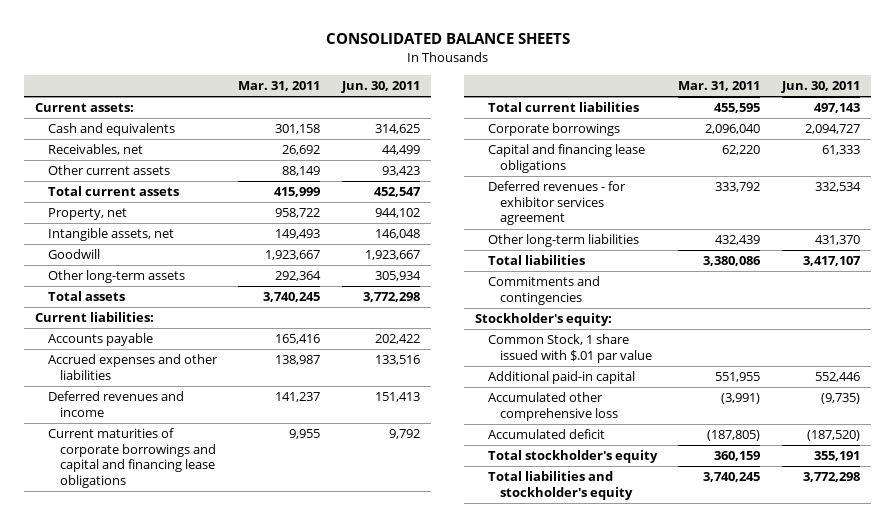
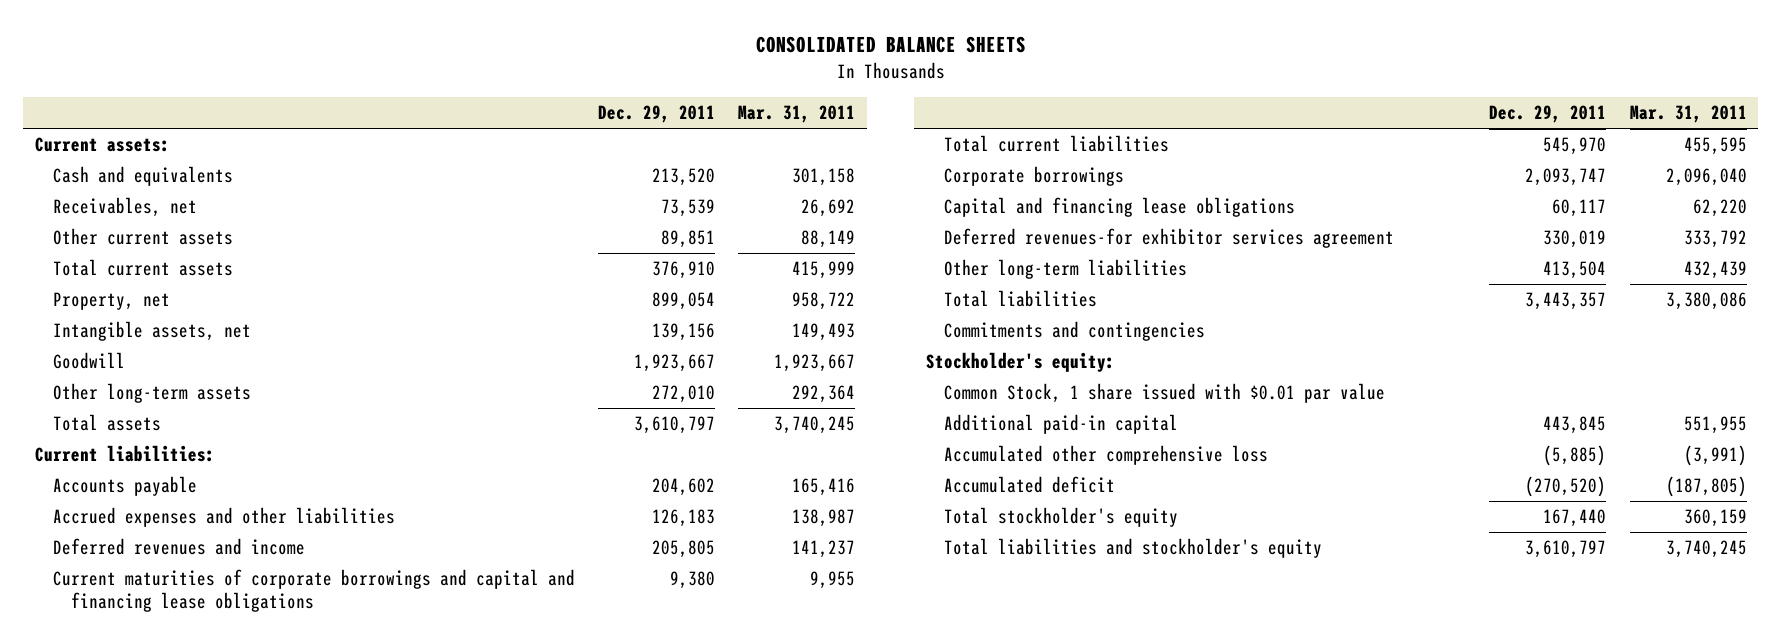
- | Mar. 31, 2011 | Jun. 30, 2011
+ | Dec. 29, 2011 | Mar. 31, 2011
- Deferred revenues - for exhibitor services agreement | 333,792 | 332,534
+ Deferred revenues-for exhibitor services agreement | 330,019 | 333,792
- Common Stock, 1 share issued with $.01 par value
+ Common Stock, 1 share issued with $0.01 par value

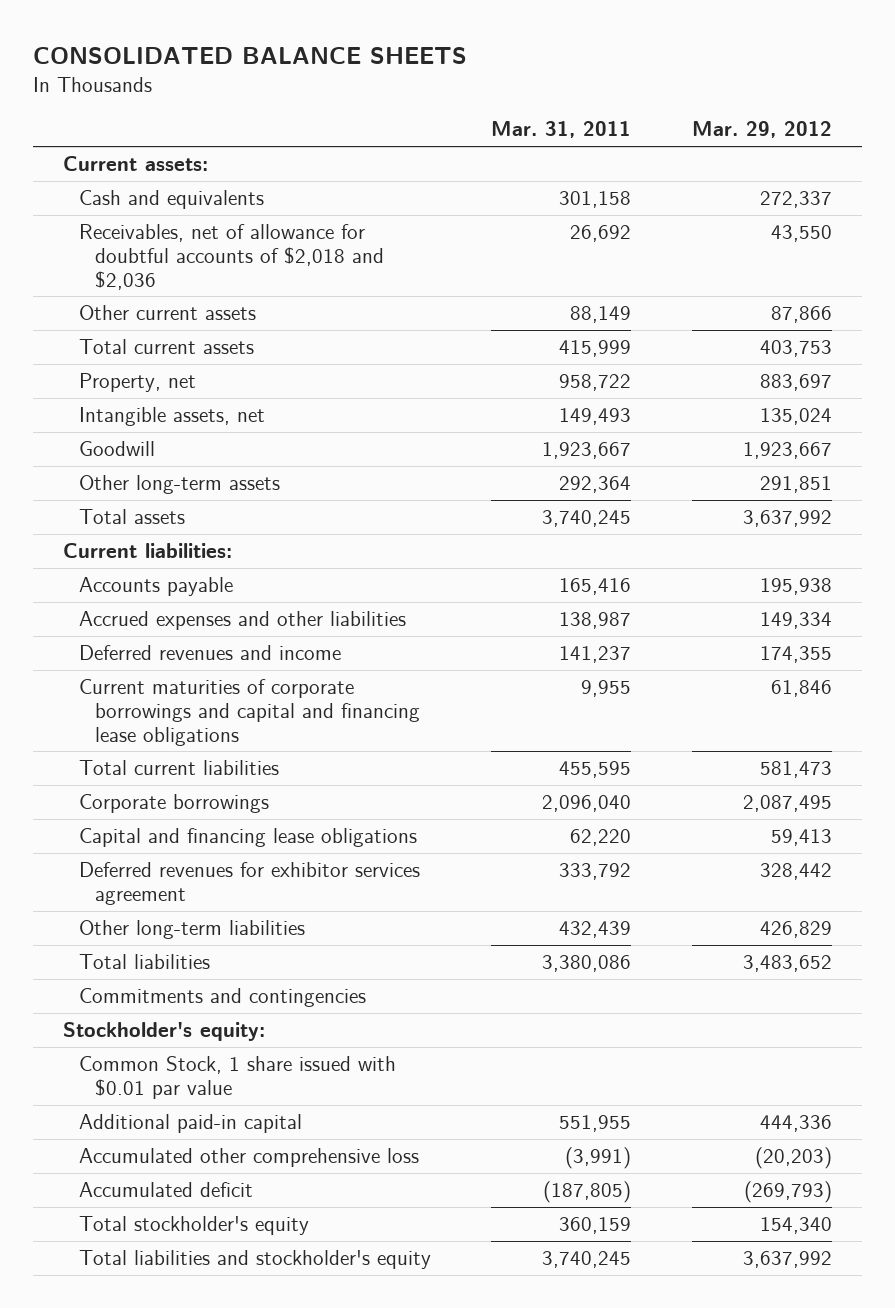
- | Dec. 29, 2011 | Mar. 31, 2011
+ | Mar. 31, 2011 | Mar. 29, 2012
- Receivables, net | 73,539 | 26,692
+ Receivables, net of allowance for doubtful accounts of $2,018 and $2,036 | 26,692 | 43,550
- Deferred revenues-for exhibitor services agreement | 330,019 | 333,792
+ Deferred revenues for exhibitor services agreement | 333,792 | 328,442

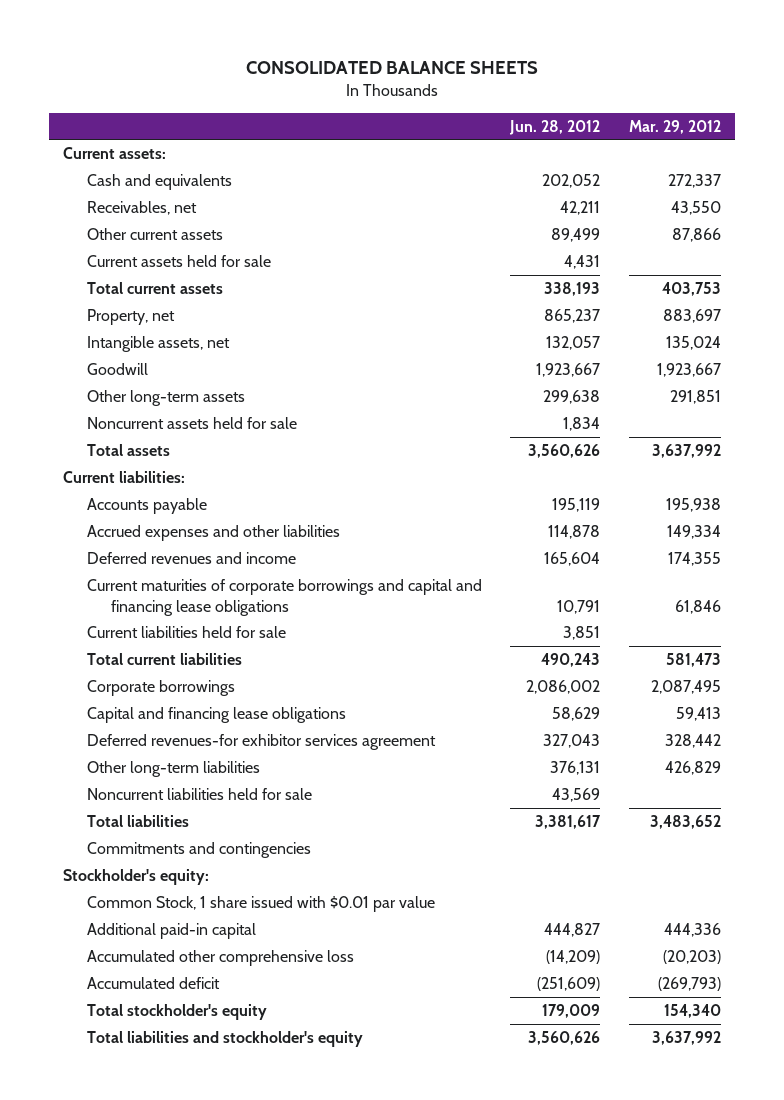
- | Mar. 31, 2011 | Mar. 29, 2012
+ | Jun. 28, 2012 | Mar. 29, 2012
- Receivables, net of allowance for doubtful accounts of $2,018 and $2,036 | 26,692 | 43,550
+ Receivables, net | 42,211 | 43,550
+ Current assets held for sale | 4,431 |
+ Noncurrent assets held for sale | 1,834 |
+ Current liabilities held for sale | 3,851 |
- Deferred revenues for exhibitor services agreement | 333,792 | 328,442
+ Deferred revenues-for exhibitor services agreement | 327,043 | 328,442
+ Noncurrent liabilities held for sale | 43,569 |

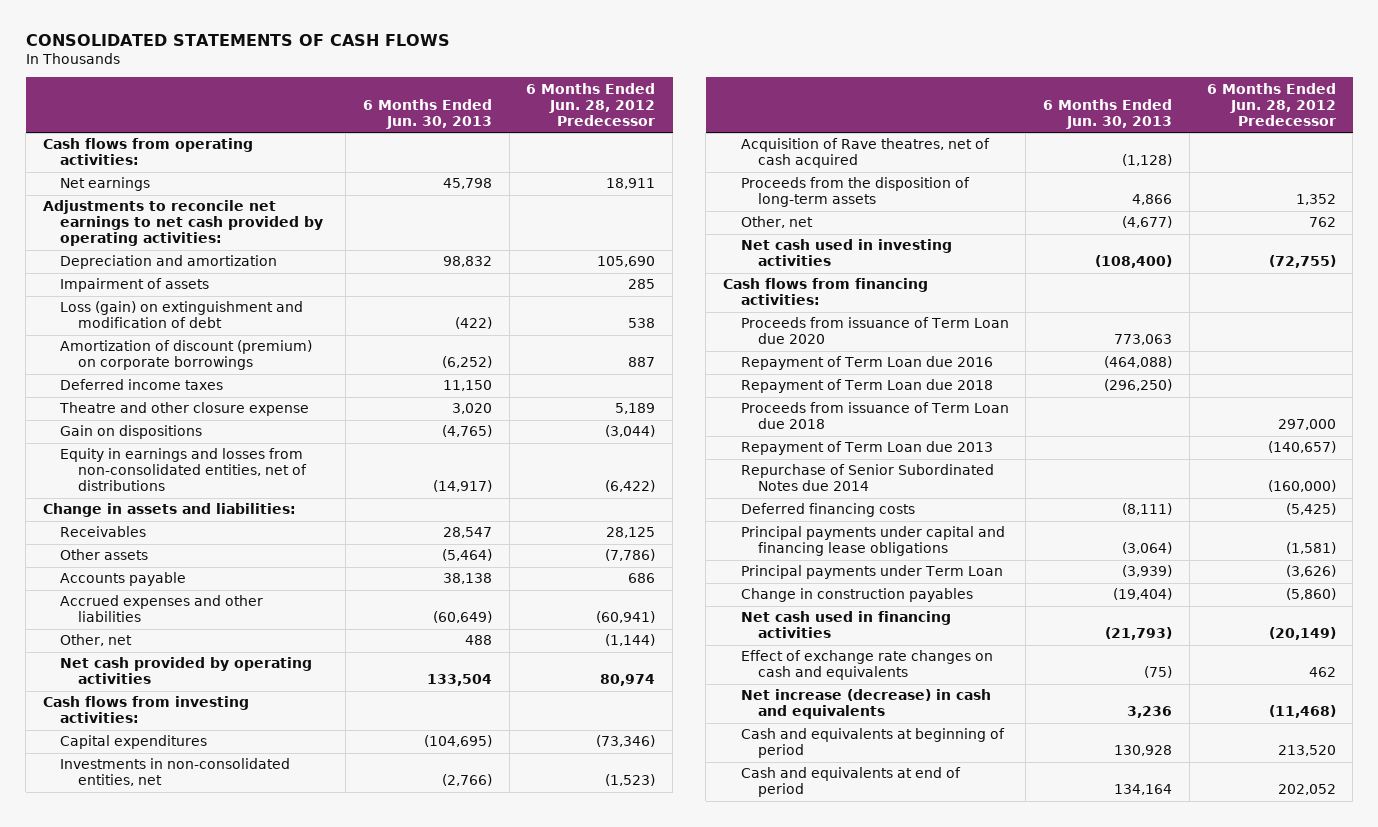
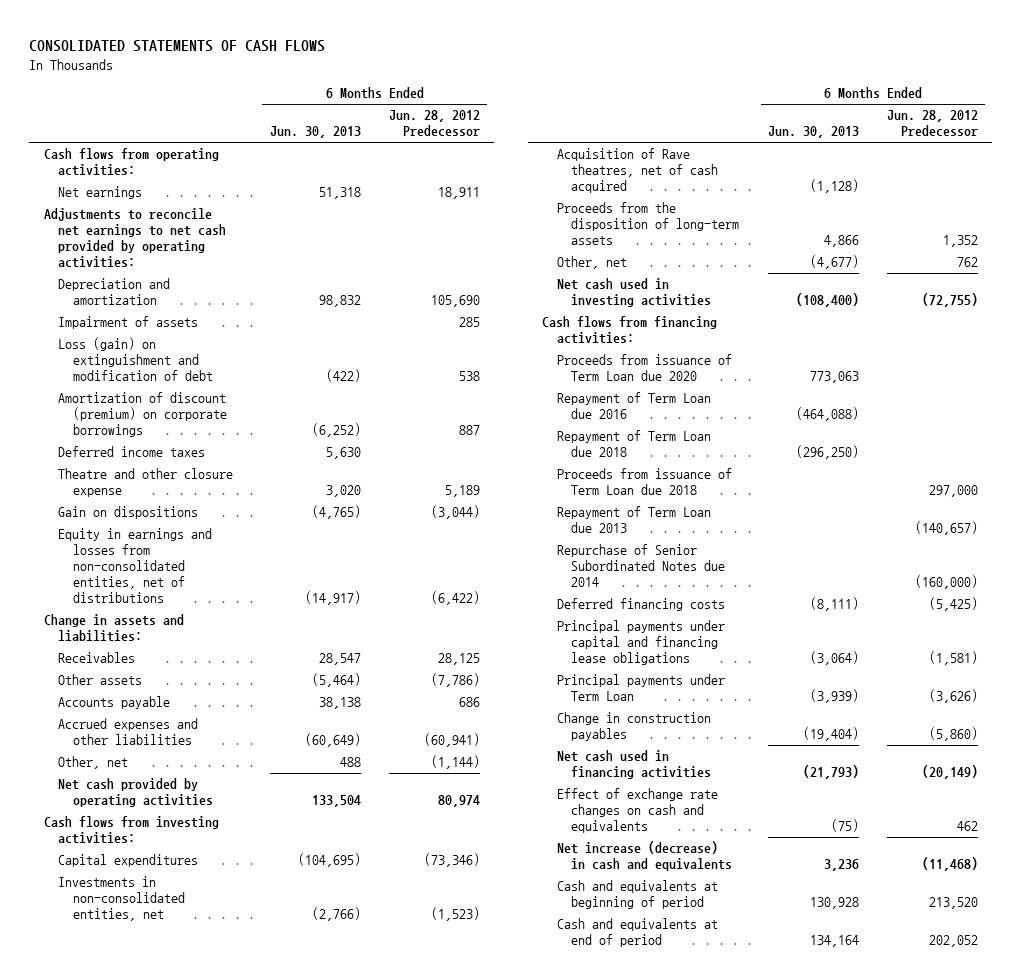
- Net earnings | 45,798 | 18,911
+ Net earnings | 51,318 | 18,911
- Deferred income taxes | 11,150 |
+ Deferred income taxes | 5,630 |

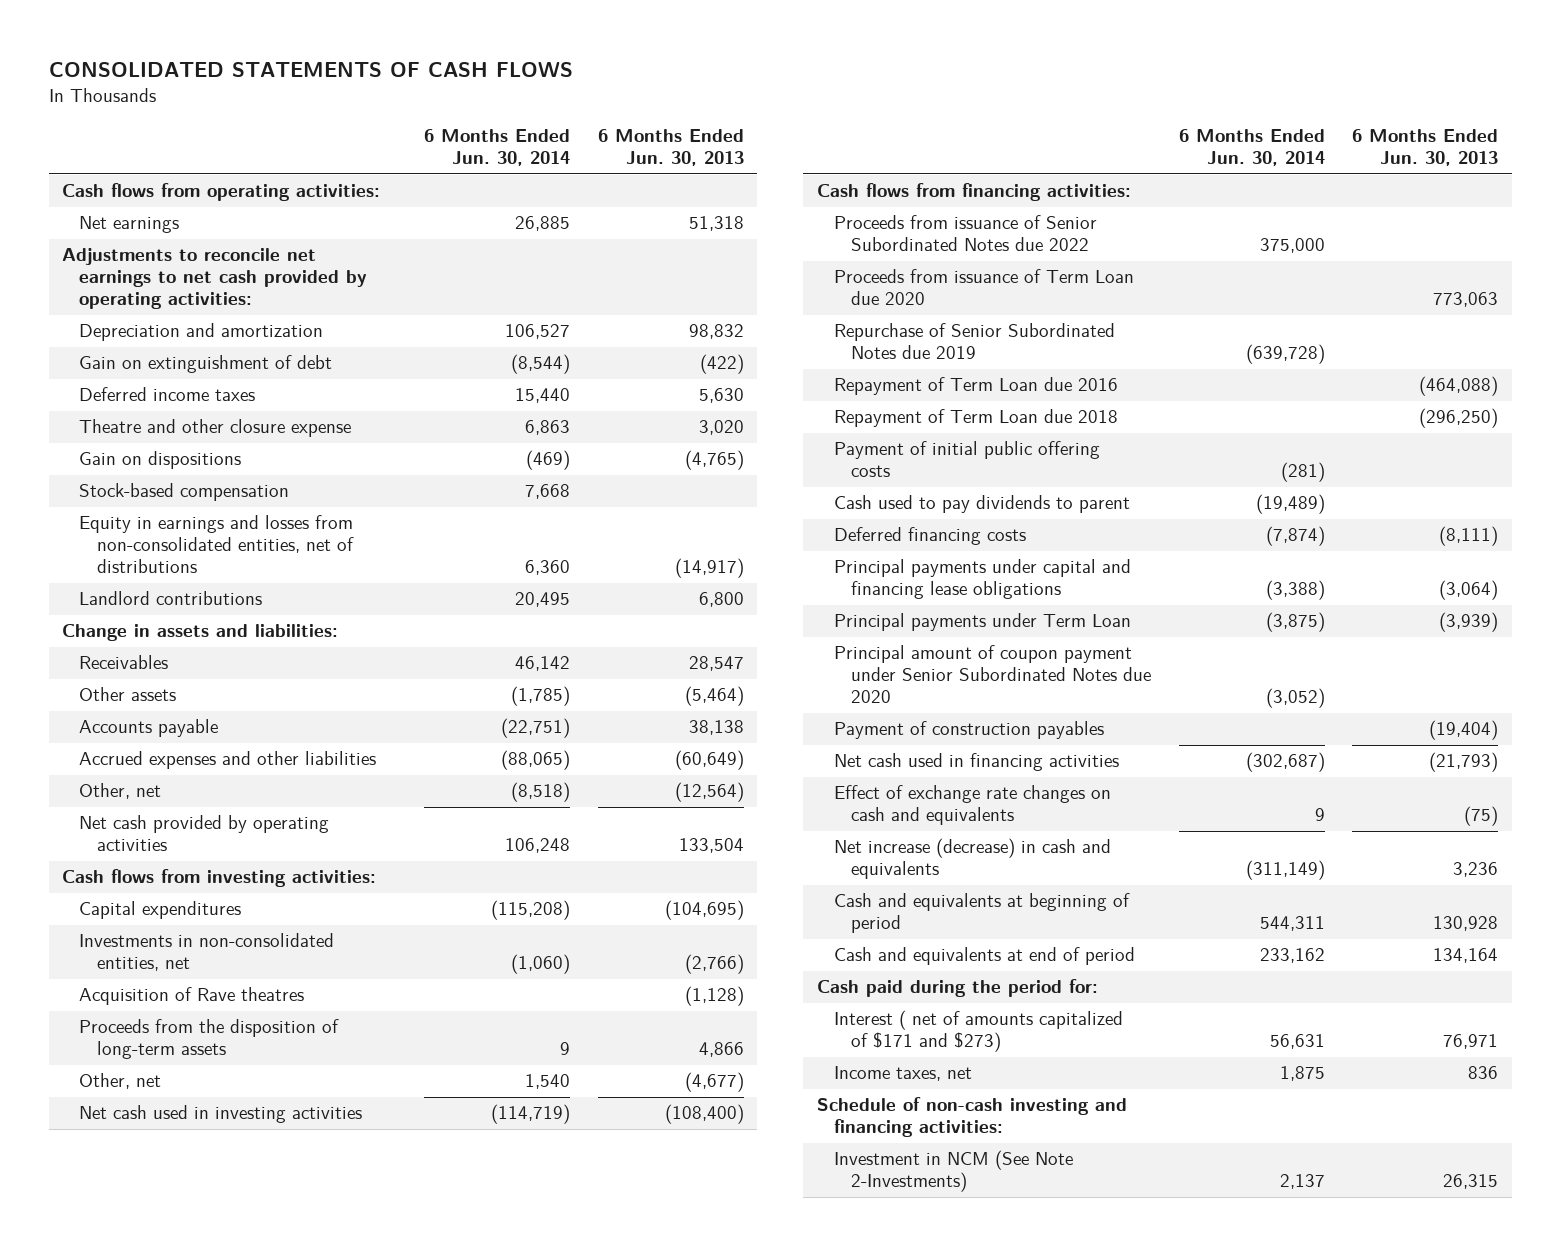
- | 6 Months Ended Jun. 30, 2013 | 6 Months Ended Jun. 28, 2012 Predecessor
+ | 6 Months Ended Jun. 30, 2014 | 6 Months Ended Jun. 30, 2013
- Impairment of assets | | 285
- Loss (gain) on extinguishment and modification of debt | (422) | 538
- Amortization of discount (premium) on corporate borrowings | (6,252) | 887
+ Gain on extinguishment of debt | (8,544) | (422)
+ Stock-based compensation | 7,668 |
+ Landlord contributions | 20,495 | 6,800
- Other, net | 488 | (1,144)
+ Other, net | (8,518) | (12,564)
- Acquisition of Rave theatres, net of cash acquired | (1,128) |
+ Acquisition of Rave theatres | | (1,128)
+ Proceeds from issuance of Senior Subordinated Notes due 2022 | 375,000 |
+ Repurchase of Senior Subordinated Notes due 2019 | (639,728) |
- Proceeds from issuance of Term Loan due 2018 | | 297,000
- Repayment of Term Loan due 2013 | | (140,657)
- Repurchase of Senior Subordinated Notes due 2014 | | (160,000)
+ Payment of initial public offering costs | (281) |
+ Cash used to pay dividends to parent | (19,489) |
- Change in construction payables | (19,404) | (5,860)
+ Principal amount of coupon payment under Senior Subordinated Notes due 2020 | (3,052) |
+ Payment of construction payables | | (19,404)
+ Cash paid during the period for:
+ Interest ( net of amounts capitalized of $171 and $273) | 56,631 | 76,971
+ Income taxes, net | 1,875 | 836
+ Schedule of non-cash investing and financing activities:
+ Investment in NCM (See Note 2-Investments) | 2,137 | 26,315

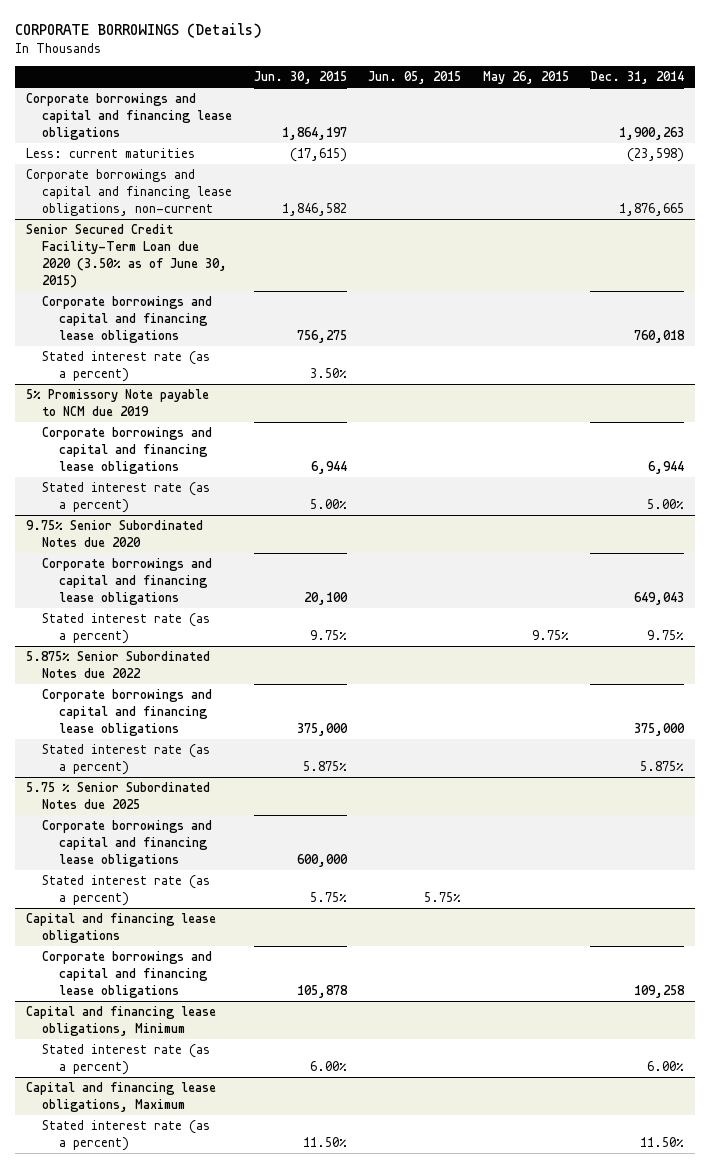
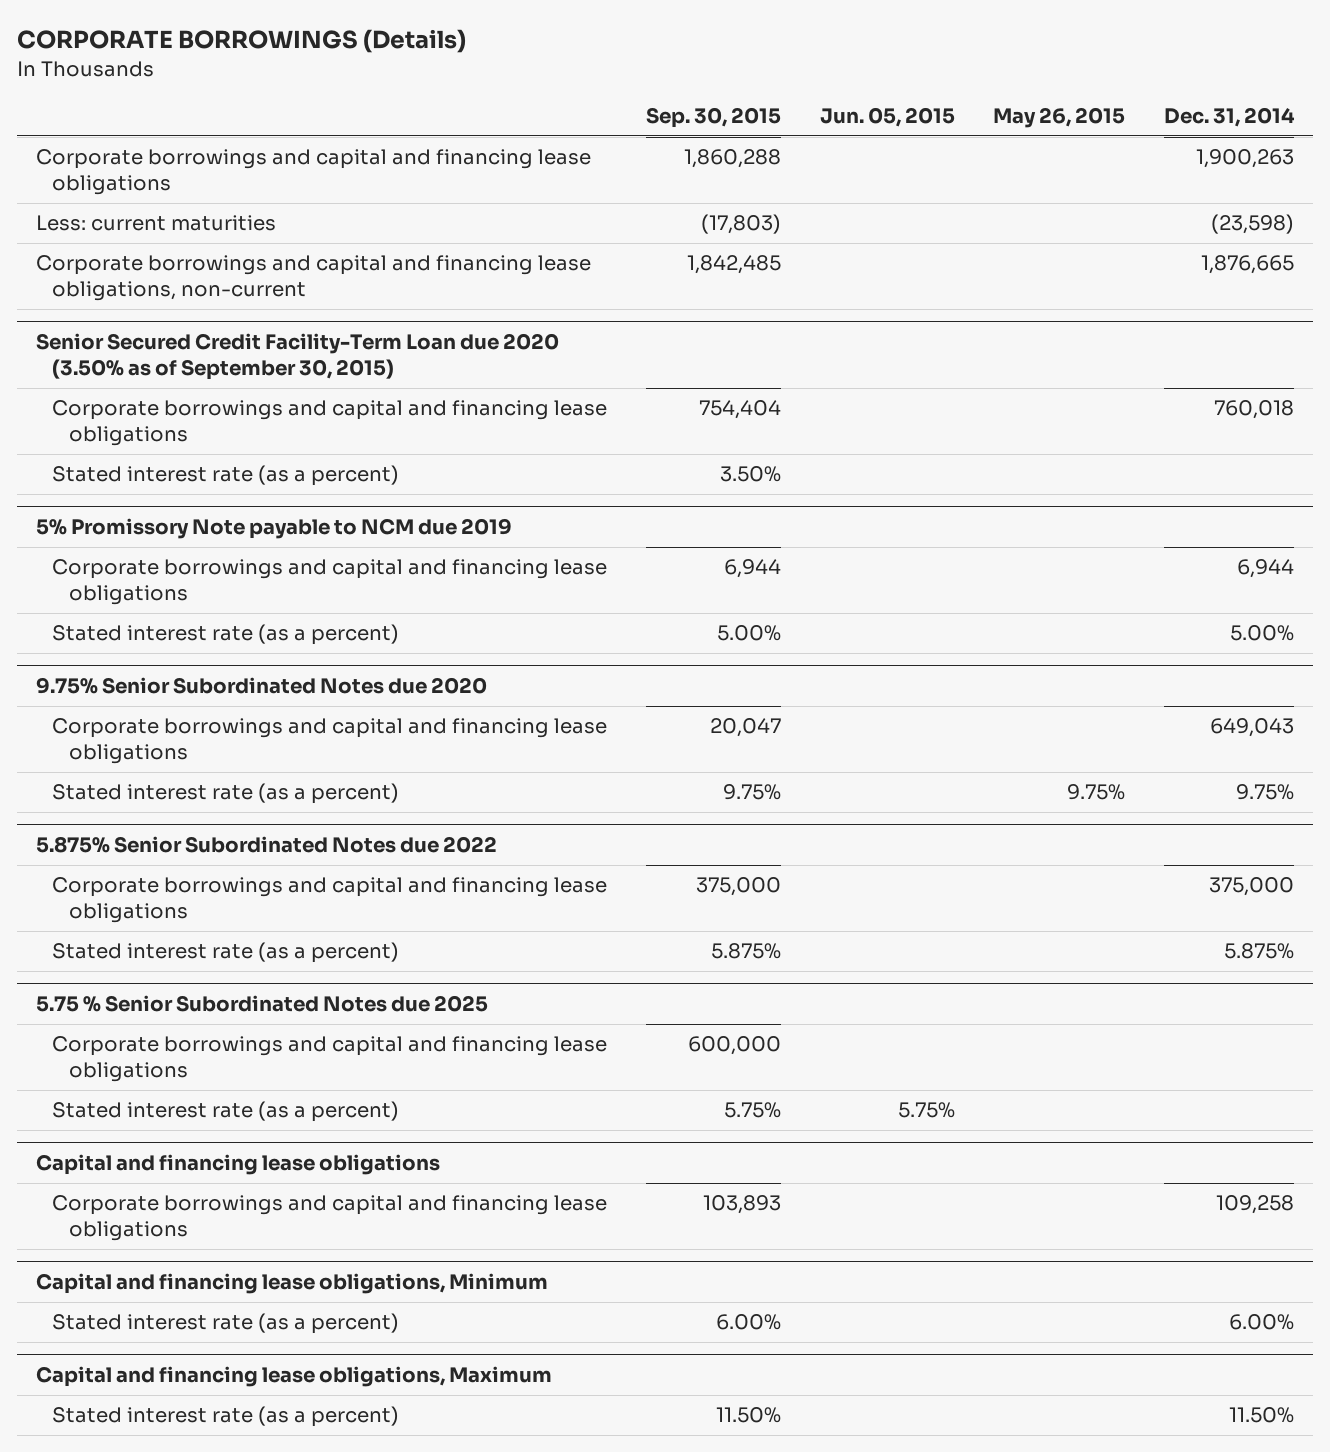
- | Jun. 30, 2015 | Jun. 05, 2015 | May 26, 2015 | Dec. 31, 2014
+ | Sep. 30, 2015 | Jun. 05, 2015 | May 26, 2015 | Dec. 31, 2014
- Senior Secured Credit Facility-Term Loan due 2020 (3.50% as of June 30, 2015)
+ Senior Secured Credit Facility-Term Loan due 2020 (3.50% as of September 30, 2015)

